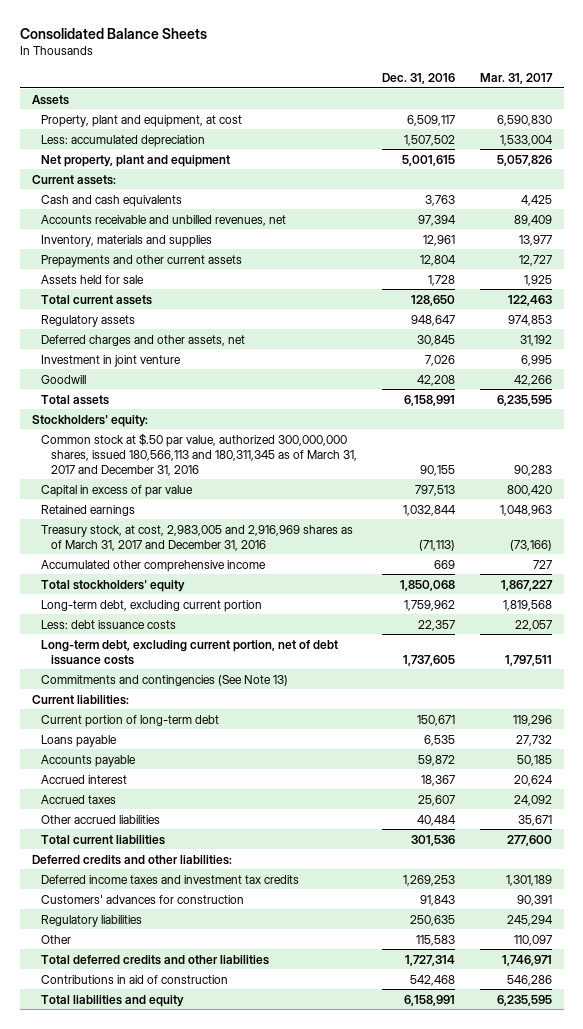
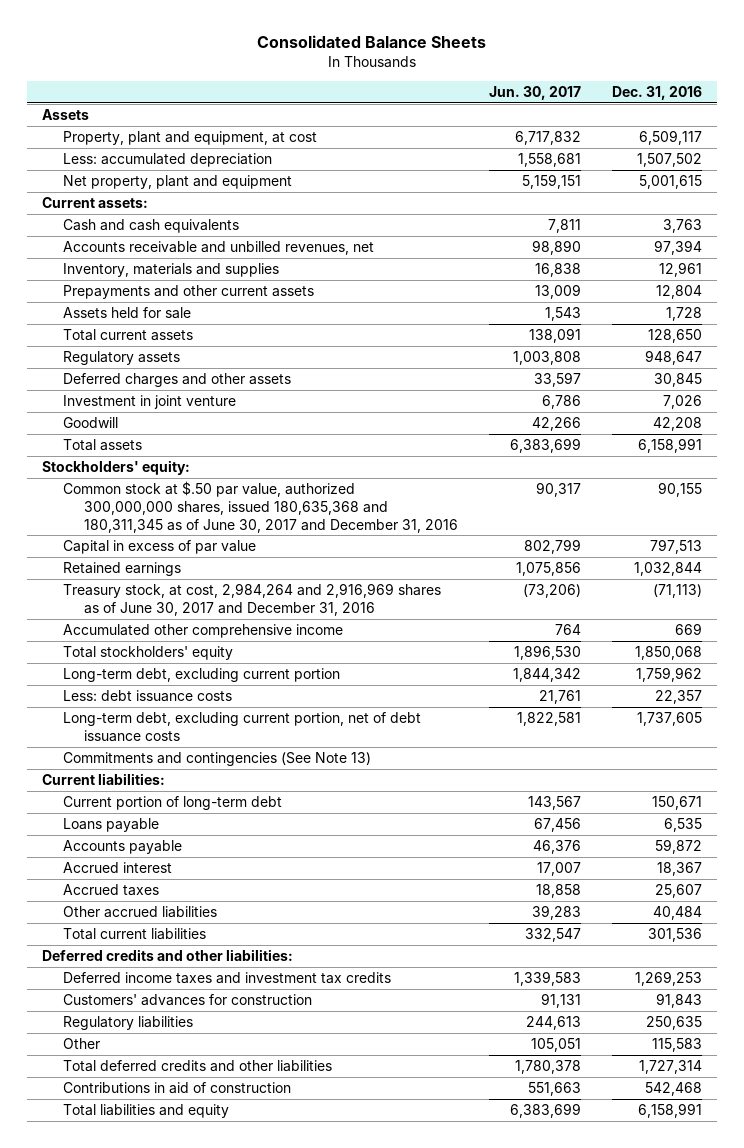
- | Dec. 31, 2016 | Mar. 31, 2017
+ | Jun. 30, 2017 | Dec. 31, 2016
- Deferred charges and other assets, net | 30,845 | 31,192
+ Deferred charges and other assets | 33,597 | 30,845
- Common stock at $.50 par value, authorized 300,000,000 shares, issued 180,566,113 and 180,311,345 as of March 31, 2017 and December 31, 2016 | 90,155 | 90,283
+ Common stock at $.50 par value, authorized 300,000,000 shares, issued 180,635,368 and 180,311,345 as of June 30, 2017 and December 31, 2016 | 90,317 | 90,155
- Treasury stock, at cost, 2,983,005 and 2,916,969 shares as of March 31, 2017 and December 31, 2016 | (71,113) | (73,166)
+ Treasury stock, at cost, 2,984,264 and 2,916,969 shares as of June 30, 2017 and December 31, 2016 | (73,206) | (71,113)

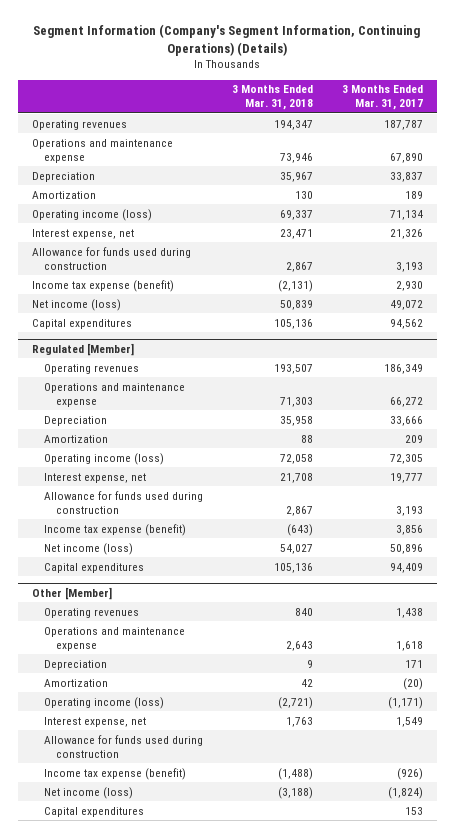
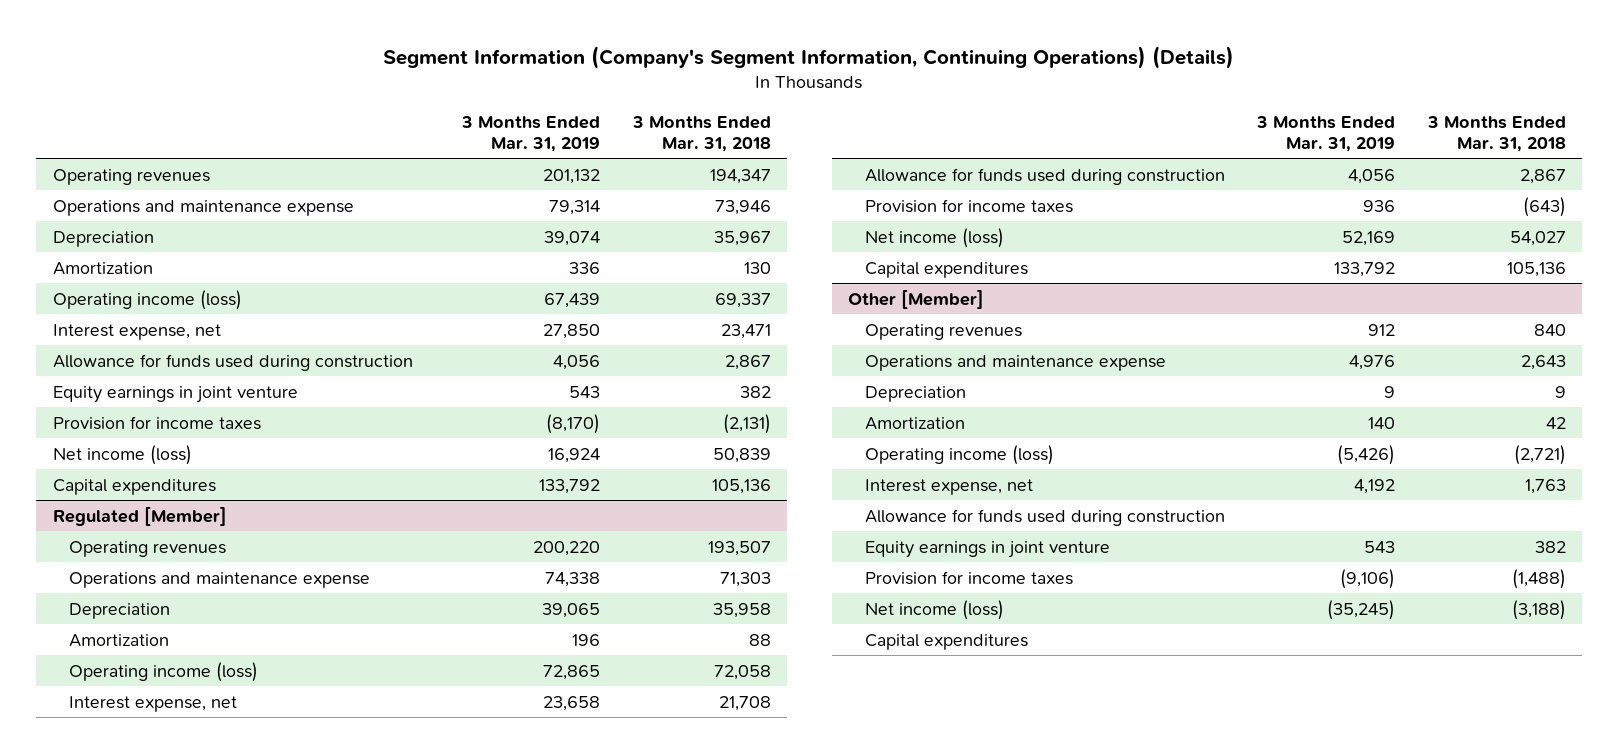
- | 3 Months Ended Mar. 31, 2018 | 3 Months Ended Mar. 31, 2017
+ | 3 Months Ended Mar. 31, 2019 | 3 Months Ended Mar. 31, 2018
- Income tax expense (benefit) | (2,131) | 2,930
+ Equity earnings in joint venture | 543 | 382
+ Provision for income taxes | (8,170) | (2,131)
@ Regulated [Member]
- Income tax expense (benefit) | (643) | 3,856
+ Provision for income taxes | 936 | (643)
@ Other [Member]
- Income tax expense (benefit) | (1,488) | (926)
+ Equity earnings in joint venture | 543 | 382
+ Provision for income taxes | (9,106) | (1,488)

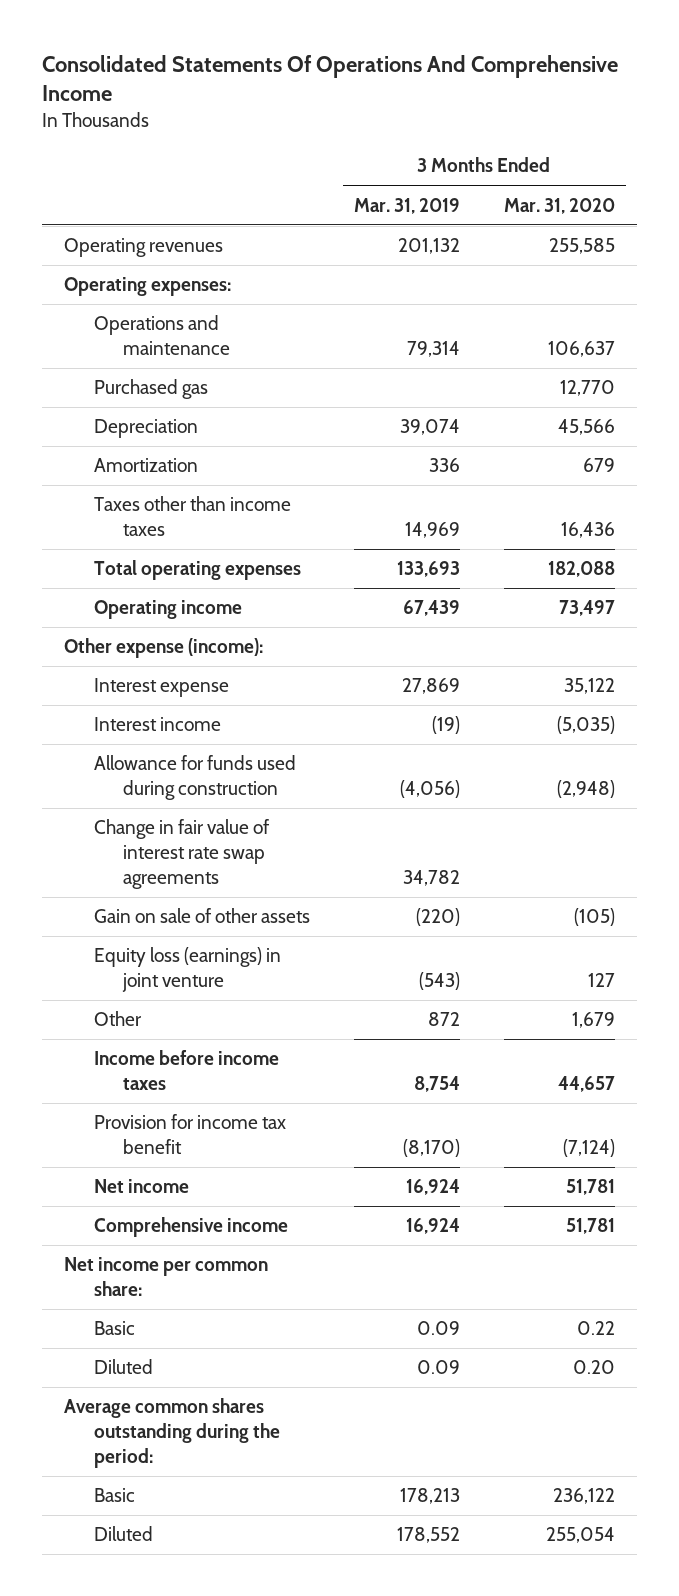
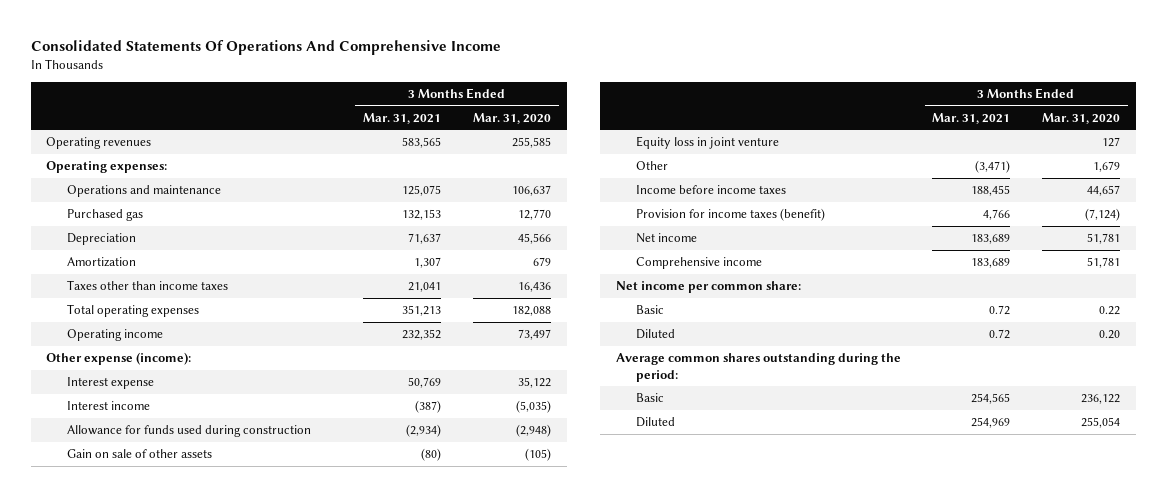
- | 3 Months Ended Mar. 31, 2019 | 3 Months Ended Mar. 31, 2020
+ | 3 Months Ended Mar. 31, 2021 | 3 Months Ended Mar. 31, 2020
- Change in fair value of interest rate swap agreements | 34,782 |
- Equity loss (earnings) in joint venture | (543) | 127
+ Equity loss in joint venture | | 127
- Provision for income tax benefit | (8,170) | (7,124)
+ Provision for income taxes (benefit) | 4,766 | (7,124)

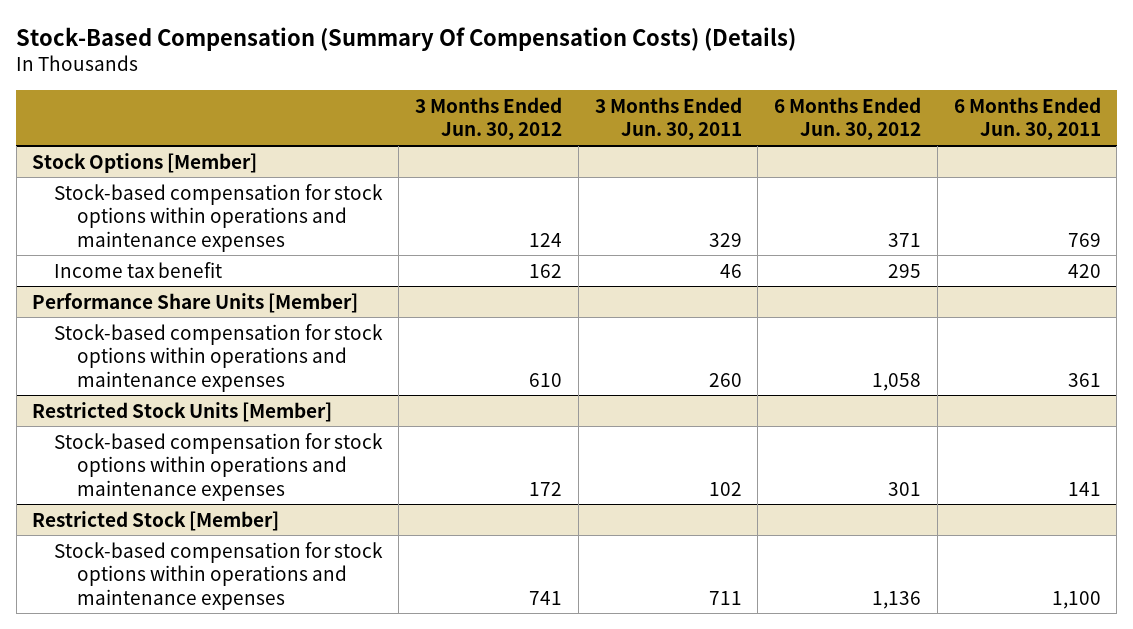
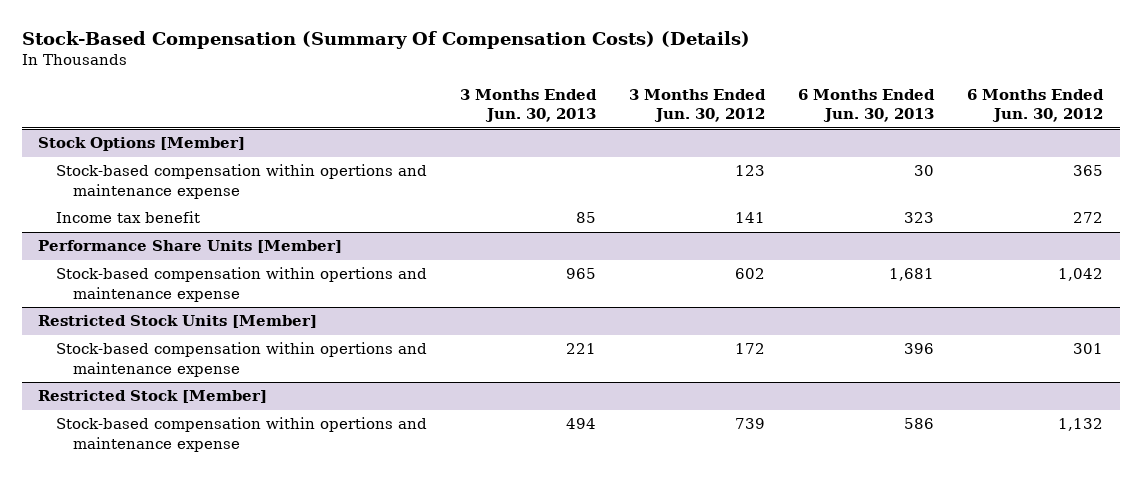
- | 3 Months Ended Jun. 30, 2012 | 3 Months Ended Jun. 30, 2011 | 6 Months Ended Jun. 30, 2012 | 6 Months Ended Jun. 30, 2011
+ | 3 Months Ended Jun. 30, 2013 | 3 Months Ended Jun. 30, 2012 | 6 Months Ended Jun. 30, 2013 | 6 Months Ended Jun. 30, 2012
@ Stock Options [Member]
- Stock-based compensation for stock options within operations and maintenance expenses | 124 | 329 | 371 | 769
- Income tax benefit | 162 | 46 | 295 | 420
+ Stock-based compensation within opertions and maintenance expense | | 123 | 30 | 365
+ Income tax benefit | 85 | 141 | 323 | 272
@ Performance Share Units [Member]
- Stock-based compensation for stock options within operations and maintenance expenses | 610 | 260 | 1,058 | 361
+ Stock-based compensation within opertions and maintenance expense | 965 | 602 | 1,681 | 1,042
@ Restricted Stock Units [Member]
- Stock-based compensation for stock options within operations and maintenance expenses | 172 | 102 | 301 | 141
+ Stock-based compensation within opertions and maintenance expense | 221 | 172 | 396 | 301
@ Restricted Stock [Member]
- Stock-based compensation for stock options within operations and maintenance expenses | 741 | 711 | 1,136 | 1,100
+ Stock-based compensation within opertions and maintenance expense | 494 | 739 | 586 | 1,132

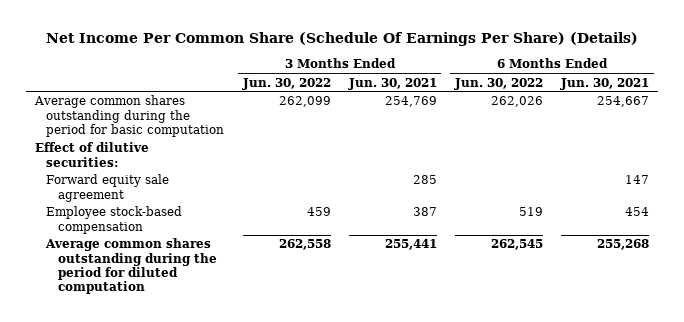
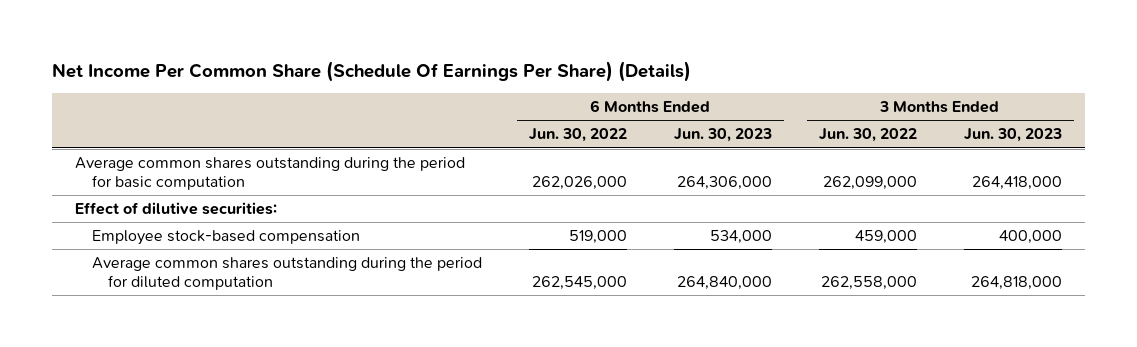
- | 3 Months Ended Jun. 30, 2022 | 3 Months Ended Jun. 30, 2021 | 6 Months Ended Jun. 30, 2022 | 6 Months Ended Jun. 30, 2021
+ | 6 Months Ended Jun. 30, 2022 | 6 Months Ended Jun. 30, 2023 | 3 Months Ended Jun. 30, 2022 | 3 Months Ended Jun. 30, 2023
- Average common shares outstanding during the period for basic computation | 262,099 | 254,769 | 262,026 | 254,667
+ Average common shares outstanding during the period for basic computation | 262,026,000 | 264,306,000 | 262,099,000 | 264,418,000
- Forward equity sale agreement | | 285 | | 147
- Employee stock-based compensation | 459 | 387 | 519 | 454
- Average common shares outstanding during the period for diluted computation | 262,558 | 255,441 | 262,545 | 255,268
+ Employee stock-based compensation | 519,000 | 534,000 | 459,000 | 400,000
+ Average common shares outstanding during the period for diluted computation | 262,545,000 | 264,840,000 | 262,558,000 | 264,818,000

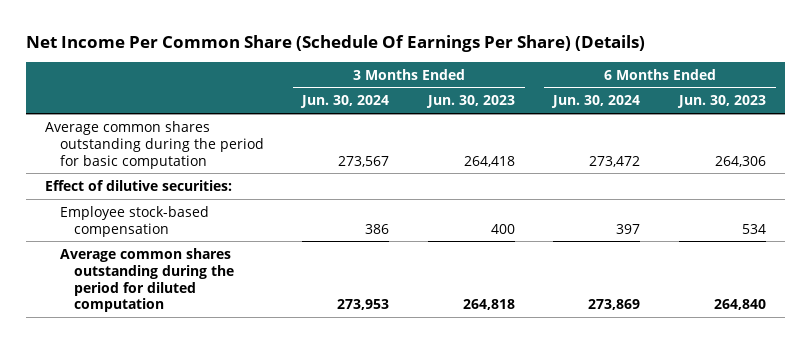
- | 6 Months Ended Jun. 30, 2022 | 6 Months Ended Jun. 30, 2023 | 3 Months Ended Jun. 30, 2022 | 3 Months Ended Jun. 30, 2023
+ | 3 Months Ended Jun. 30, 2024 | 3 Months Ended Jun. 30, 2023 | 6 Months Ended Jun. 30, 2024 | 6 Months Ended Jun. 30, 2023
- Average common shares outstanding during the period for basic computation | 262,026,000 | 264,306,000 | 262,099,000 | 264,418,000
+ Average common shares outstanding during the period for basic computation | 273,567 | 264,418 | 273,472 | 264,306
- Employee stock-based compensation | 519,000 | 534,000 | 459,000 | 400,000
- Average common shares outstanding during the period for diluted computation | 262,545,000 | 264,840,000 | 262,558,000 | 264,818,000
+ Employee stock-based compensation | 386 | 400 | 397 | 534
+ Average common shares outstanding during the period for diluted computation | 273,953 | 264,818 | 273,869 | 264,840

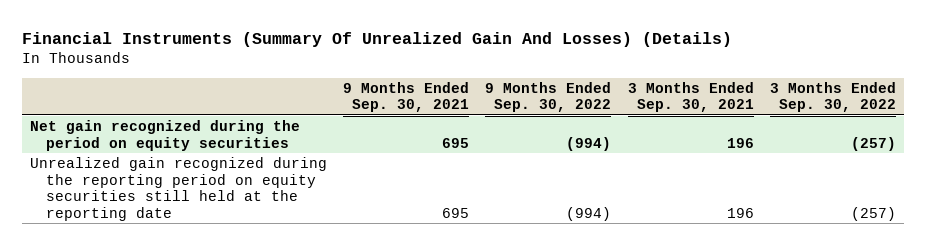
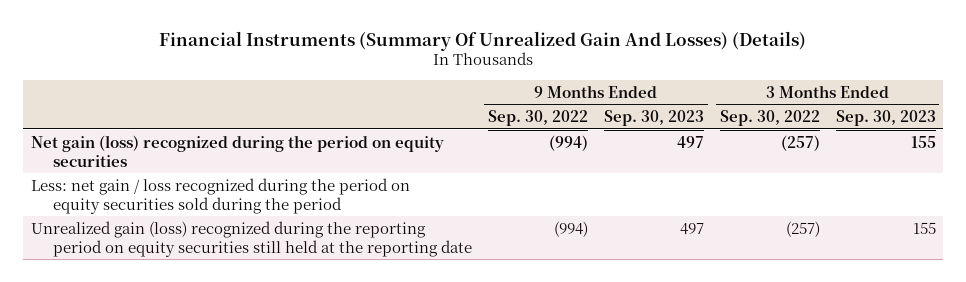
- | 9 Months Ended Sep. 30, 2021 | 9 Months Ended Sep. 30, 2022 | 3 Months Ended Sep. 30, 2021 | 3 Months Ended Sep. 30, 2022
+ | 9 Months Ended Sep. 30, 2022 | 9 Months Ended Sep. 30, 2023 | 3 Months Ended Sep. 30, 2022 | 3 Months Ended Sep. 30, 2023
- Net gain recognized during the period on equity securities | 695 | (994) | 196 | (257)
- Unrealized gain recognized during the reporting period on equity securities still held at the reporting date | 695 | (994) | 196 | (257)
+ Net gain (loss) recognized during the period on equity securities | (994) | 497 | (257) | 155
+ Less: net gain / loss recognized during the period on equity securities sold during the period
+ Unrealized gain (loss) recognized during the reporting period on equity securities still held at the reporting date | (994) | 497 | (257) | 155

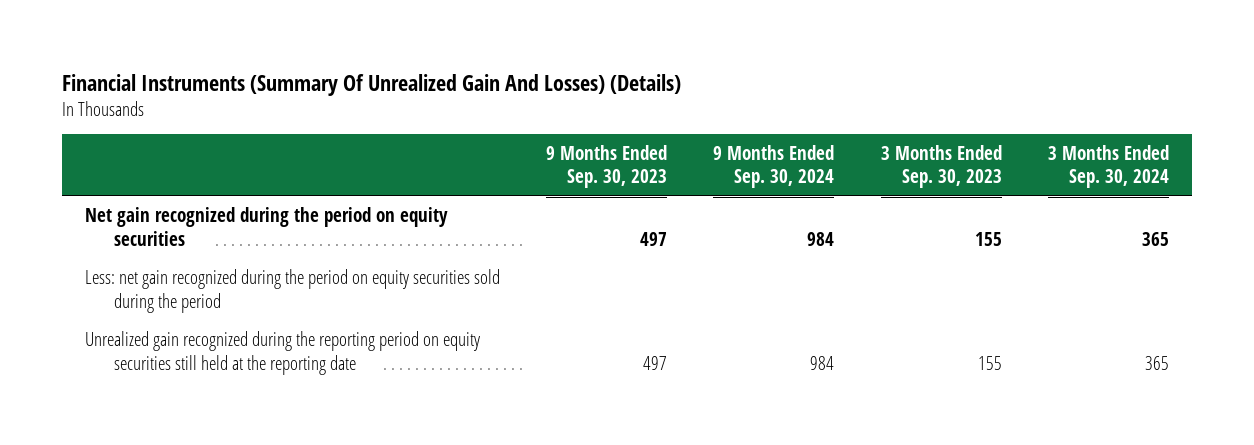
- | 9 Months Ended Sep. 30, 2022 | 9 Months Ended Sep. 30, 2023 | 3 Months Ended Sep. 30, 2022 | 3 Months Ended Sep. 30, 2023
+ | 9 Months Ended Sep. 30, 2023 | 9 Months Ended Sep. 30, 2024 | 3 Months Ended Sep. 30, 2023 | 3 Months Ended Sep. 30, 2024
- Net gain (loss) recognized during the period on equity securities | (994) | 497 | (257) | 155
- Less: net gain / loss recognized during the period on equity securities sold during the period
- Unrealized gain (loss) recognized during the reporting period on equity securities still held at the reporting date | (994) | 497 | (257) | 155
+ Net gain recognized during the period on equity securities | 497 | 984 | 155 | 365
+ Less: net gain recognized during the period on equity securities sold during the period
+ Unrealized gain recognized during the reporting period on equity securities still held at the reporting date | 497 | 984 | 155 | 365

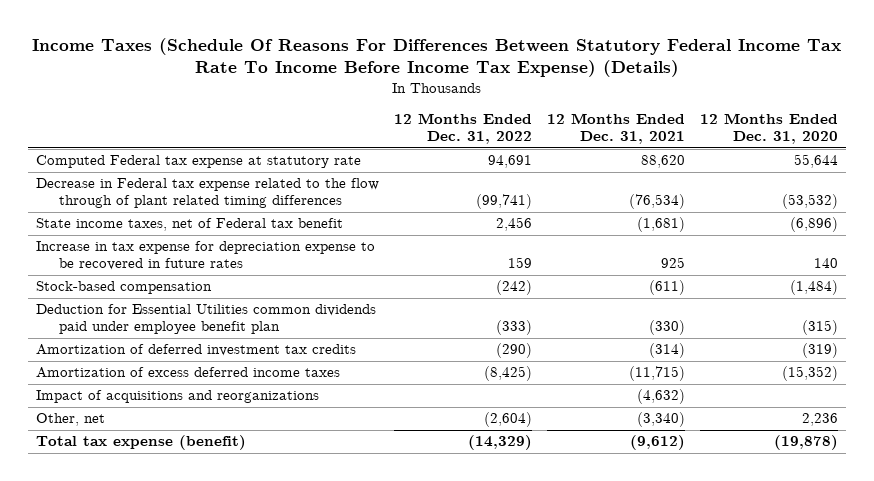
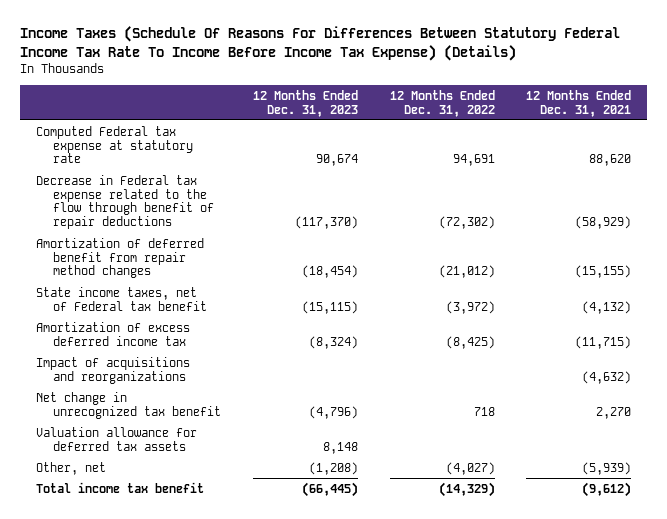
- | 12 Months Ended Dec. 31, 2022 | 12 Months Ended Dec. 31, 2021 | 12 Months Ended Dec. 31, 2020
+ | 12 Months Ended Dec. 31, 2023 | 12 Months Ended Dec. 31, 2022 | 12 Months Ended Dec. 31, 2021
- Decrease in Federal tax expense related to the flow through of plant related timing differences | (99,741) | (76,534) | (53,532)
- State income taxes, net of Federal tax benefit | 2,456 | (1,681) | (6,896)
- Increase in tax expense for depreciation expense to be recovered in future rates | 159 | 925 | 140
- Stock-based compensation | (242) | (611) | (1,484)
- Deduction for Essential Utilities common dividends paid under employee benefit plan | (333) | (330) | (315)
- Amortization of deferred investment tax credits | (290) | (314) | (319)
- Amortization of excess deferred income taxes | (8,425) | (11,715) | (15,352)
+ Decrease in Federal tax expense related to the flow through benefit of repair deductions | (117,370) | (72,302) | (58,929)
+ Amortization of deferred benefit from repair method changes | (18,454) | (21,012) | (15,155)
+ State income taxes, net of Federal tax benefit | (15,115) | (3,972) | (4,132)
+ Amortization of excess deferred income tax | (8,324) | (8,425) | (11,715)
- Other, net | (2,604) | (3,340) | 2,236
- Total tax expense (benefit) | (14,329) | (9,612) | (19,878)
+ Net change in unrecognized tax benefit | (4,796) | 718 | 2,270
+ Valuation allowance for deferred tax assets | 8,148 | |
+ Other, net | (1,208) | (4,027) | (5,939)
+ Total income tax benefit | (66,445) | (14,329) | (9,612)

